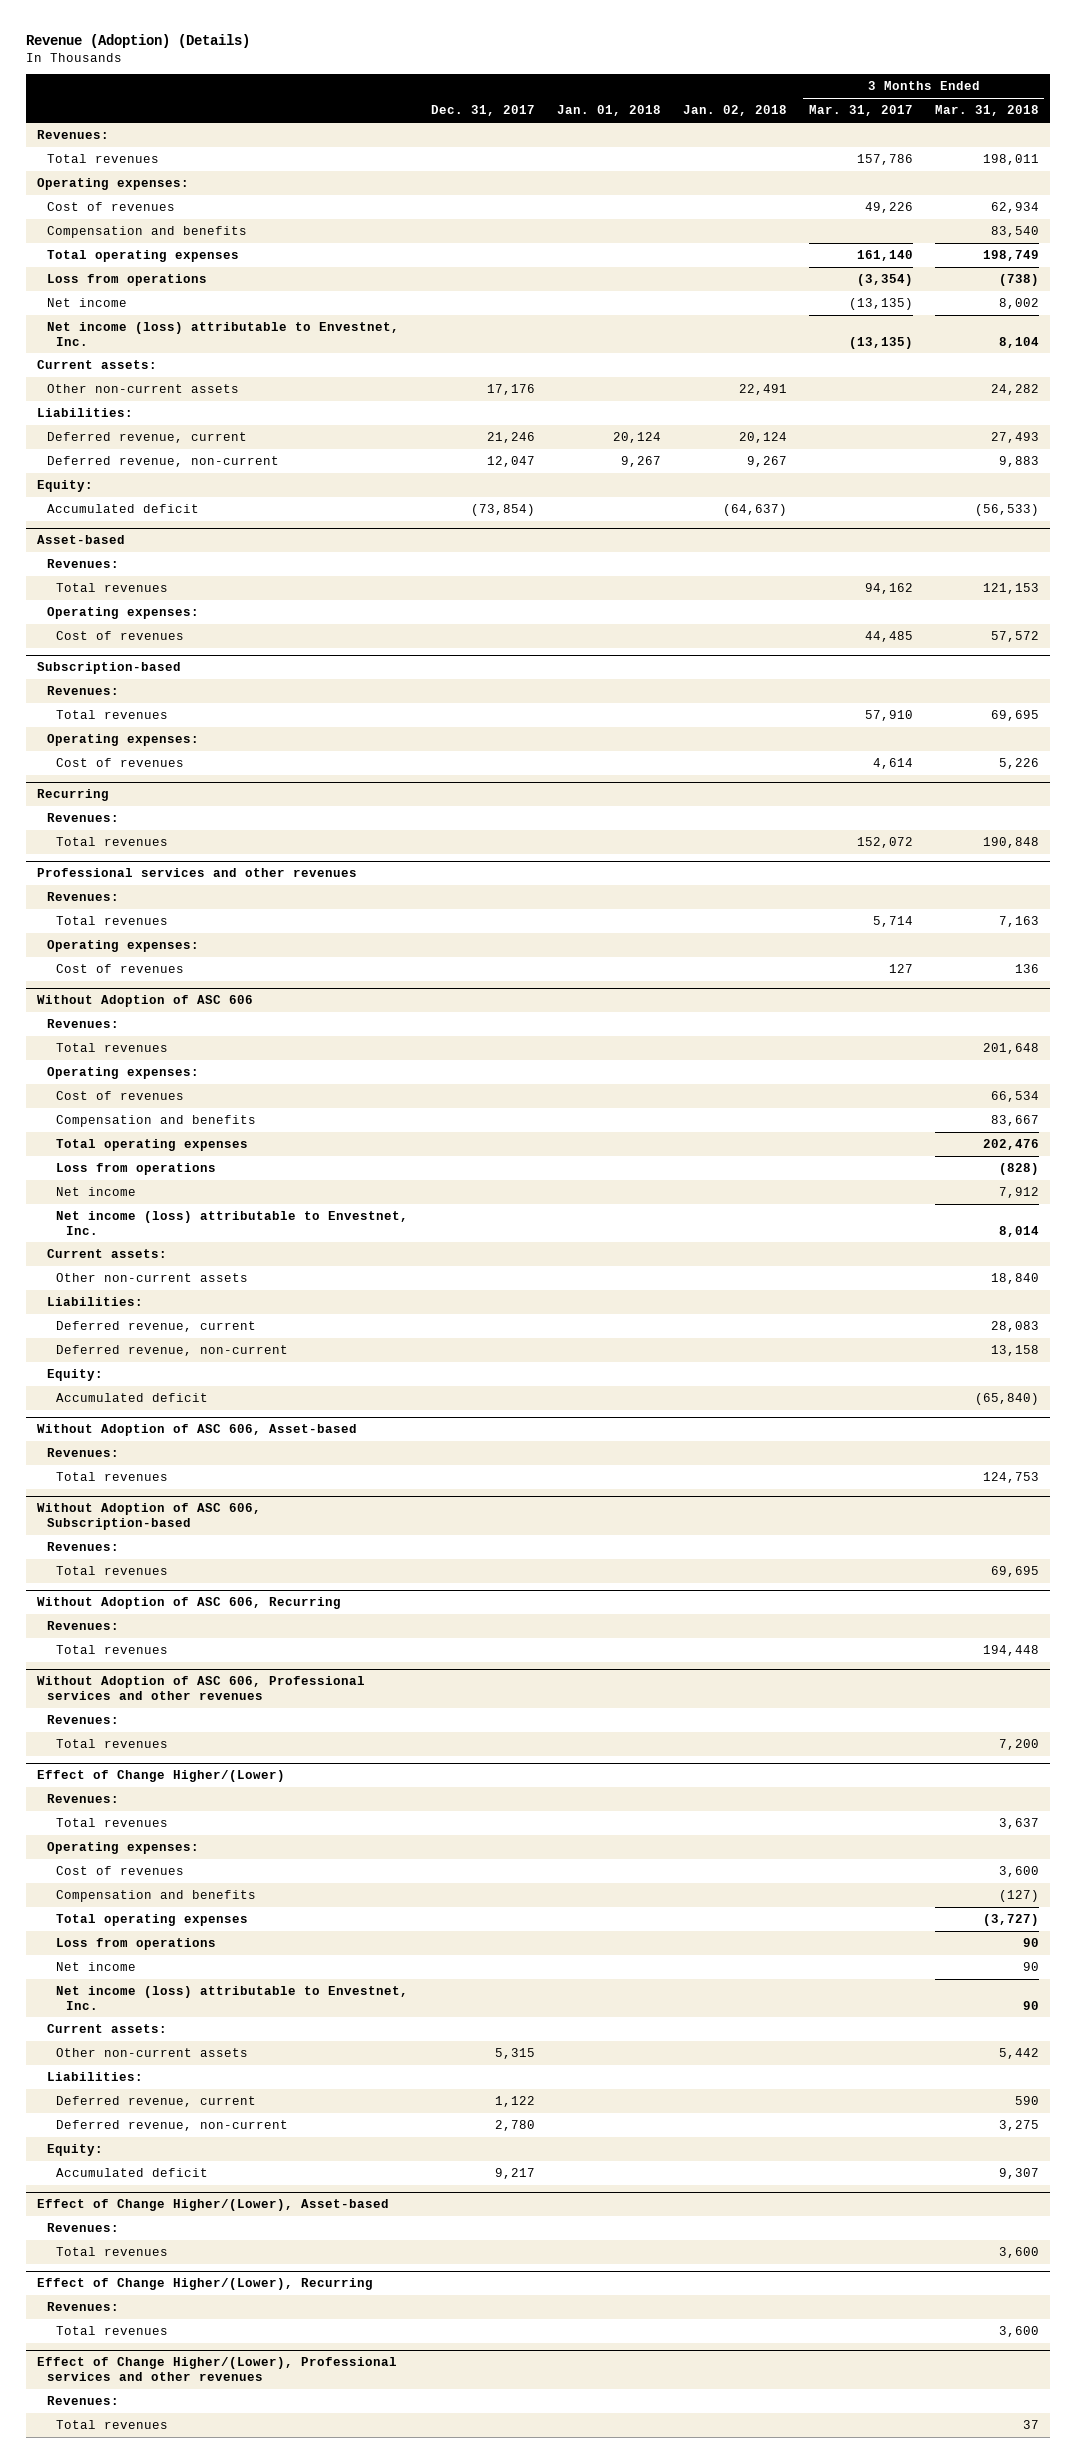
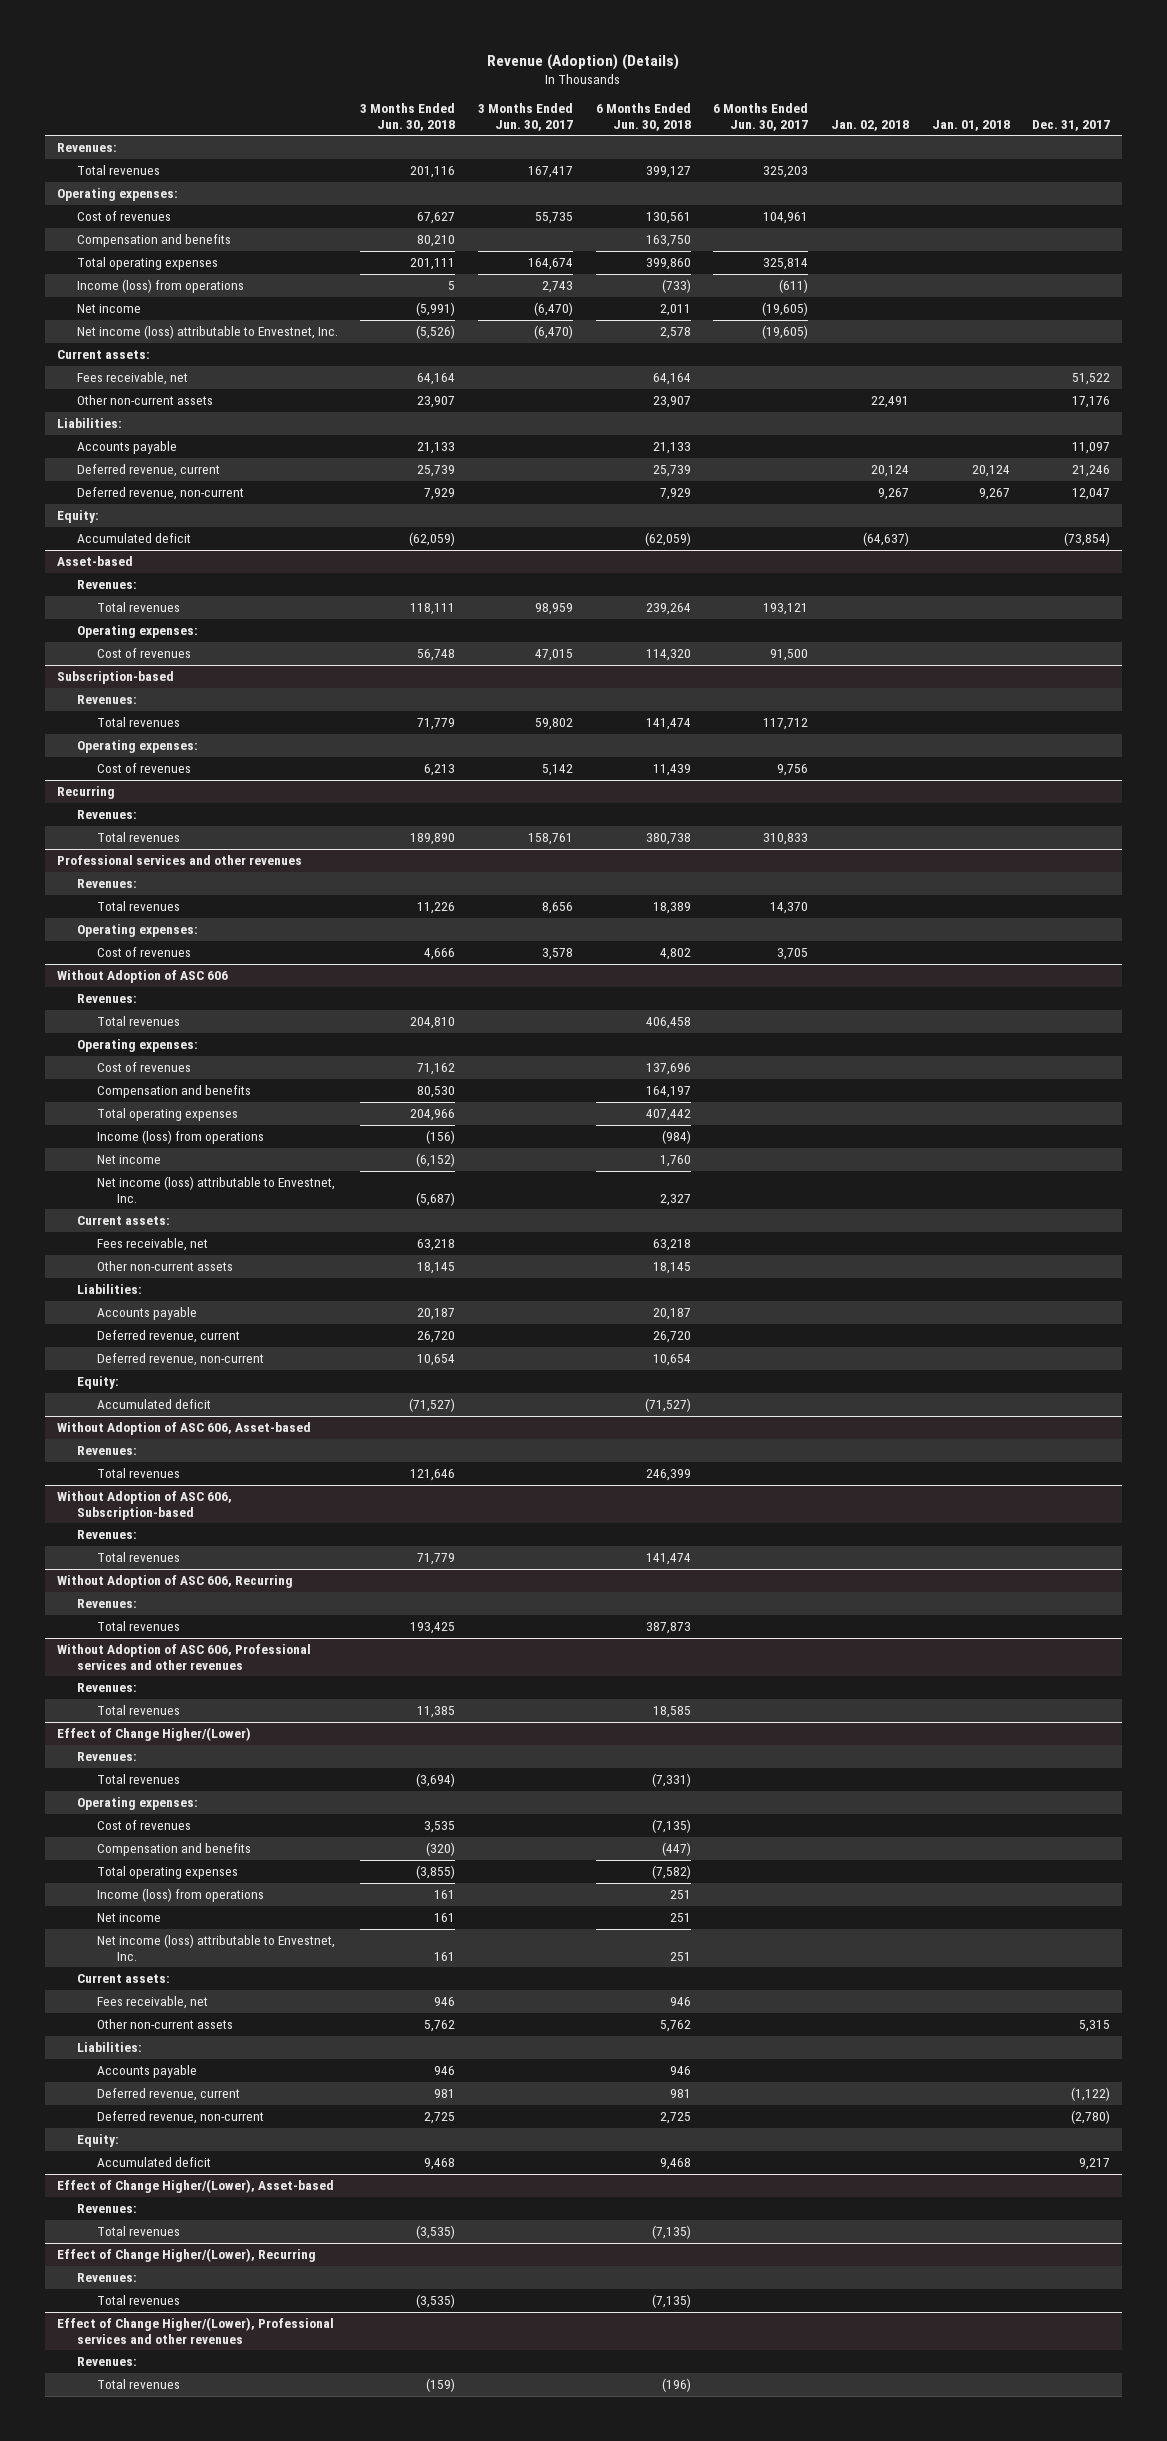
- | Dec. 31, 2017 | Jan. 01, 2018 | Jan. 02, 2018 | 3 Months Ended Mar. 31, 2017 | 3 Months Ended Mar. 31, 2018
+ | 3 Months Ended Jun. 30, 2018 | 3 Months Ended Jun. 30, 2017 | 6 Months Ended Jun. 30, 2018 | 6 Months Ended Jun. 30, 2017 | Jan. 02, 2018 | Jan. 01, 2018 | Dec. 31, 2017
- Loss from operations | | | | (3,354) | (738)
+ Income (loss) from operations | 5 | 2,743 | (733) | (611) | | |
+ Fees receivable, net | 64,164 | | 64,164 | | | | 51,522
+ Accounts payable | 21,133 | | 21,133 | | | | 11,097
@ Without Adoption of ASC 606
- Loss from operations | | | | | (828)
+ Income (loss) from operations | (156) | | (984) | | | |
+ Fees receivable, net | 63,218 | | 63,218 | | | |
+ Accounts payable | 20,187 | | 20,187 | | | |
@ Effect of Change Higher/(Lower)
- Loss from operations | | | | | 90
+ Income (loss) from operations | 161 | | 251 | | | |
+ Fees receivable, net | 946 | | 946 | | | |
- Deferred revenue, current | 1,122 | | | | 590
- Deferred revenue, non-current | 2,780 | | | | 3,275
+ Accounts payable | 946 | | 946 | | | |
+ Deferred revenue, current | 981 | | 981 | | | | (1,122)
+ Deferred revenue, non-current | 2,725 | | 2,725 | | | | (2,780)

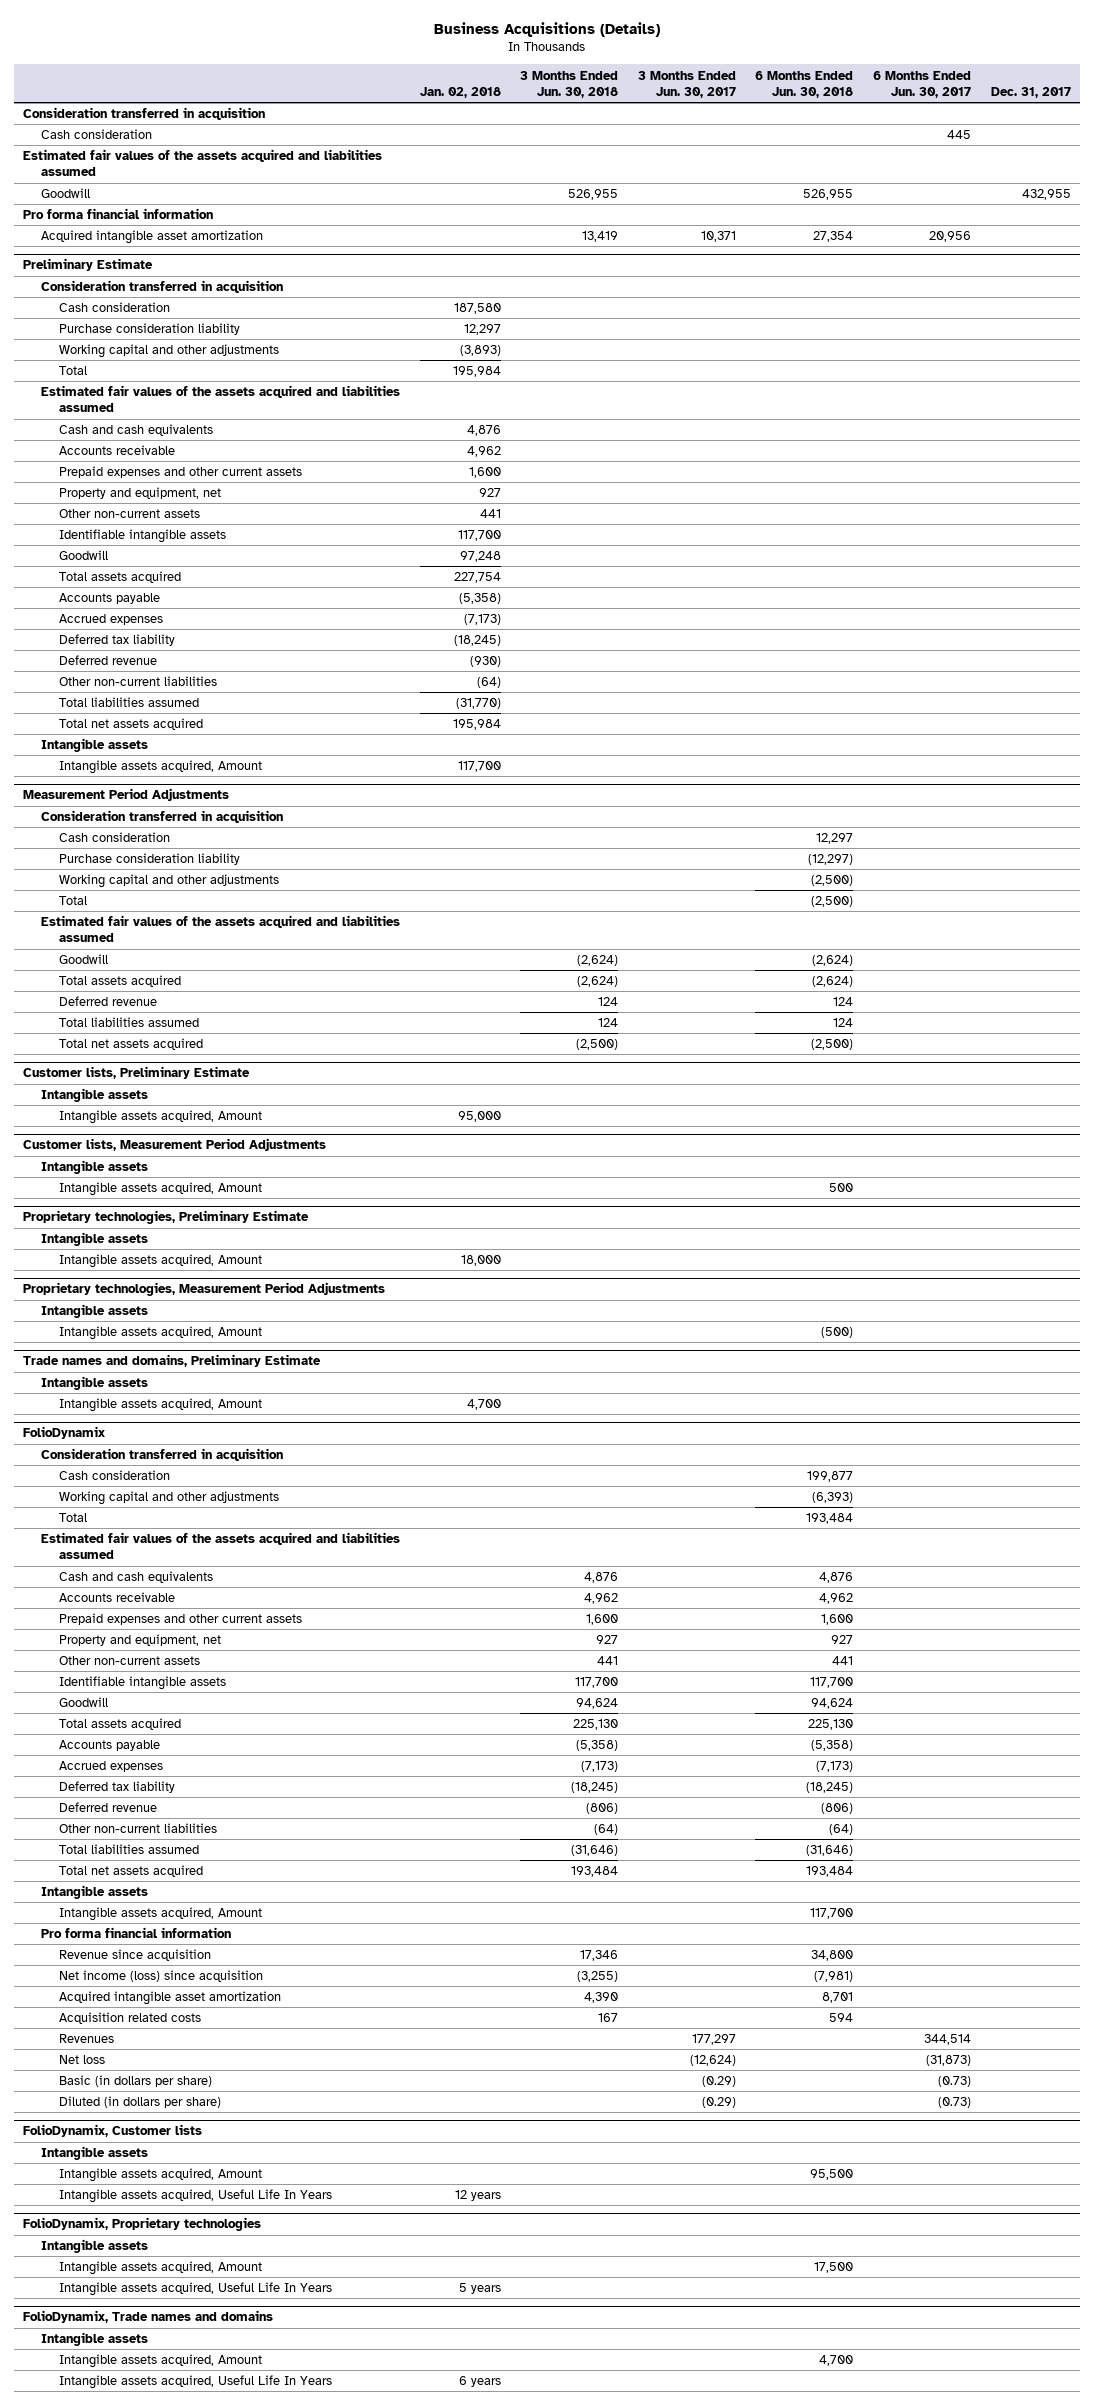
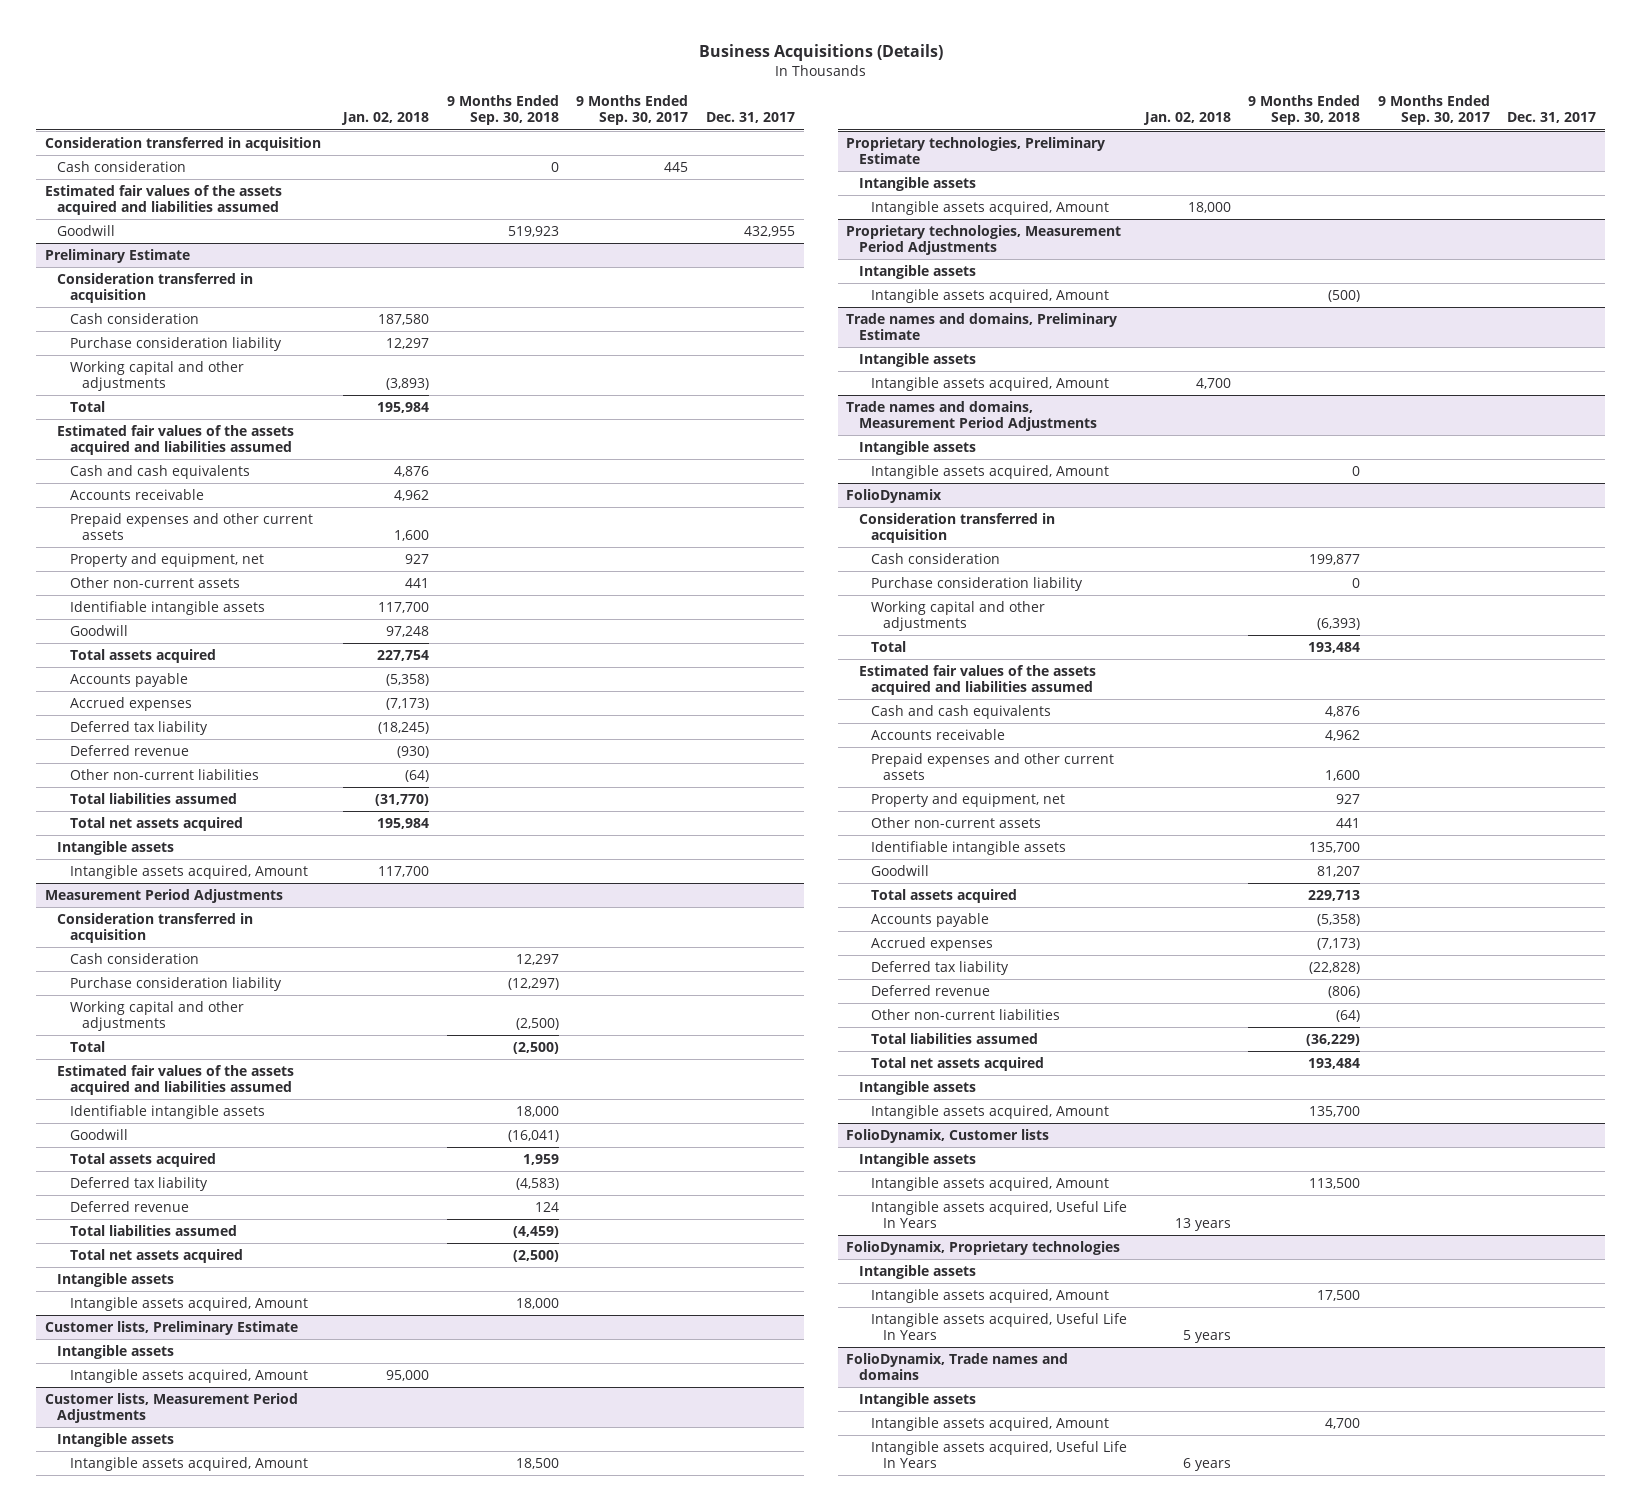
- | Jan. 02, 2018 | 3 Months Ended Jun. 30, 2018 | 3 Months Ended Jun. 30, 2017 | 6 Months Ended Jun. 30, 2018 | 6 Months Ended Jun. 30, 2017 | Dec. 31, 2017
+ | Jan. 02, 2018 | 9 Months Ended Sep. 30, 2018 | 9 Months Ended Sep. 30, 2017 | Dec. 31, 2017
- Pro forma financial information
- Acquired intangible asset amortization | | 13,419 | 10,371 | 27,354 | 20,956 |
@ Measurement Period Adjustments
+ Identifiable intangible assets | | 18,000 | |
+ Deferred tax liability | | (4,583) | |
+ Intangible assets
+ Intangible assets acquired, Amount | | 18,000 | |
+ Trade names and domains, Measurement Period Adjustments
+ Intangible assets
+ Intangible assets acquired, Amount | | 0 | |
@ FolioDynamix
+ Purchase consideration liability | | 0 | |
- Pro forma financial information
- Revenue since acquisition | | 17,346 | | 34,800 | |
- Net income (loss) since acquisition | | (3,255) | | (7,981) | |
- Acquired intangible asset amortization | | 4,390 | | 8,701 | |
- Acquisition related costs | | 167 | | 594 | |
- Revenues | | | 177,297 | | 344,514 |
- Net loss | | | (12,624) | | (31,873) |
- Basic (in dollars per share) | | | (0.29) | | (0.73) |
- Diluted (in dollars per share) | | | (0.29) | | (0.73) |
@ FolioDynamix, Customer lists
- Intangible assets acquired, Useful Life In Years | 12 years | | | | |
+ Intangible assets acquired, Useful Life In Years | 13 years | | |

